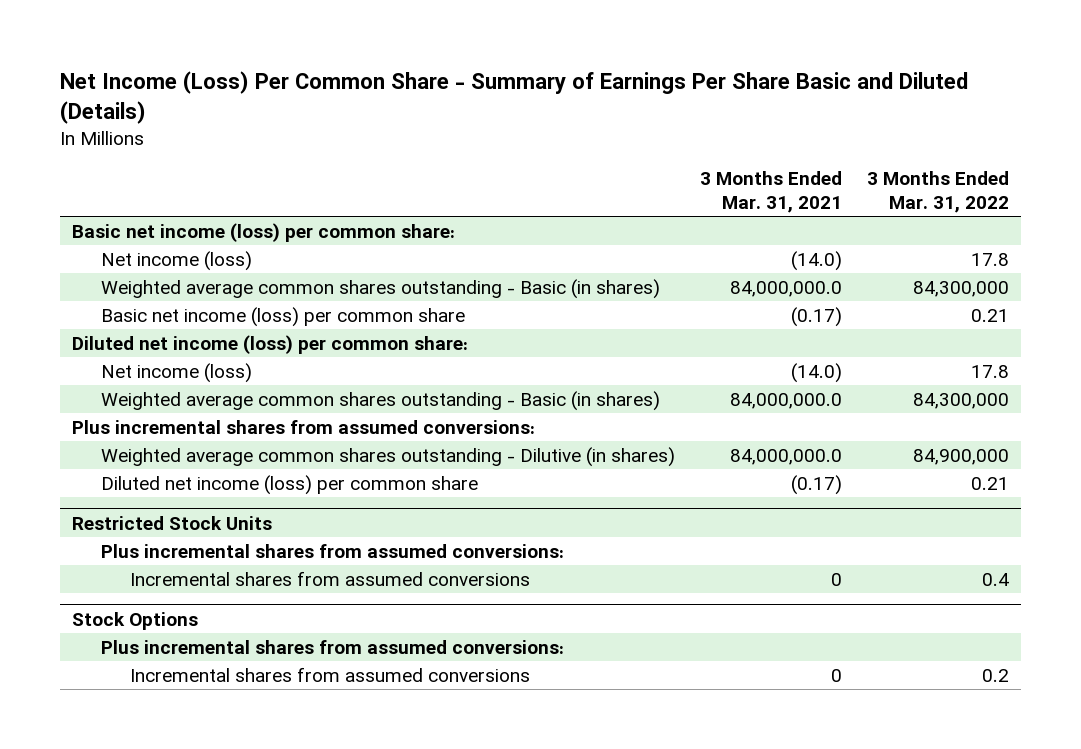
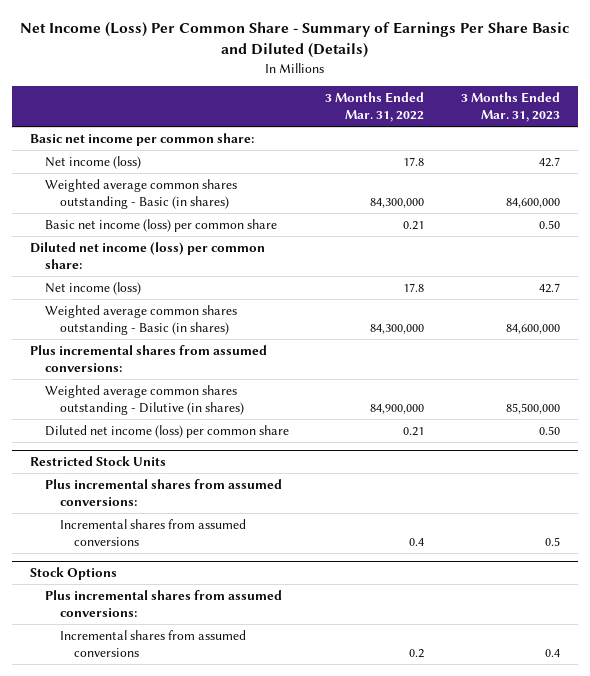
- | 3 Months Ended Mar. 31, 2021 | 3 Months Ended Mar. 31, 2022
+ | 3 Months Ended Mar. 31, 2022 | 3 Months Ended Mar. 31, 2023
- Basic net income (loss) per common share:
+ Basic net income per common share:

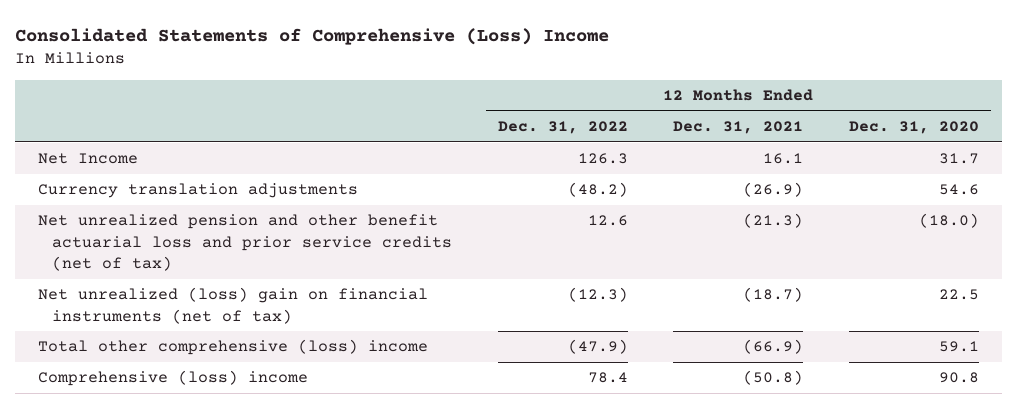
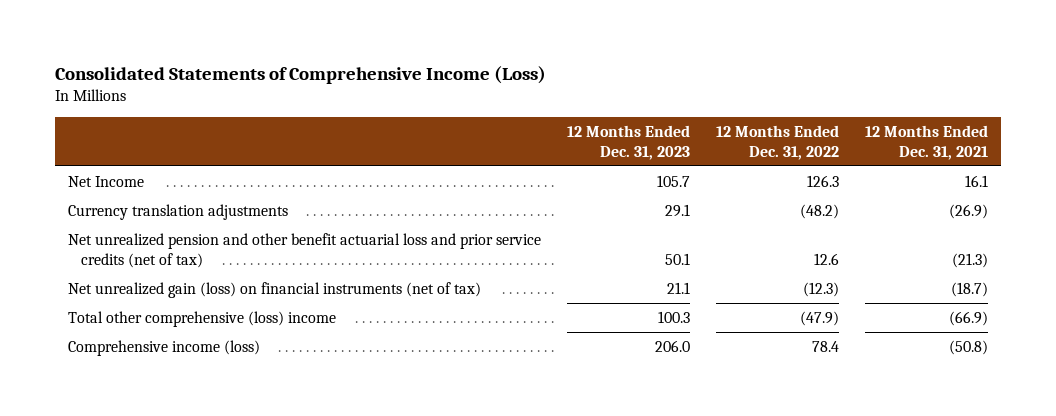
- Consolidated Statements of Comprehensive (Loss) Income
+ Consolidated Statements of Comprehensive Income (Loss)
- | 12 Months Ended Dec. 31, 2022 | 12 Months Ended Dec. 31, 2021 | 12 Months Ended Dec. 31, 2020
+ | 12 Months Ended Dec. 31, 2023 | 12 Months Ended Dec. 31, 2022 | 12 Months Ended Dec. 31, 2021
- Net unrealized (loss) gain on financial instruments (net of tax) | (12.3) | (18.7) | 22.5
+ Net unrealized gain (loss) on financial instruments (net of tax) | 21.1 | (12.3) | (18.7)
- Comprehensive (loss) income | 78.4 | (50.8) | 90.8
+ Comprehensive income (loss) | 206.0 | 78.4 | (50.8)

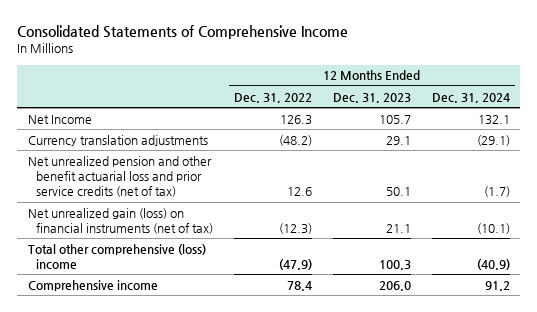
- Consolidated Statements of Comprehensive Income (Loss)
+ Consolidated Statements of Comprehensive Income
- | 12 Months Ended Dec. 31, 2023 | 12 Months Ended Dec. 31, 2022 | 12 Months Ended Dec. 31, 2021
+ | 12 Months Ended Dec. 31, 2022 | 12 Months Ended Dec. 31, 2023 | 12 Months Ended Dec. 31, 2024
- Comprehensive income (loss) | 206.0 | 78.4 | (50.8)
+ Comprehensive income | 78.4 | 206.0 | 91.2

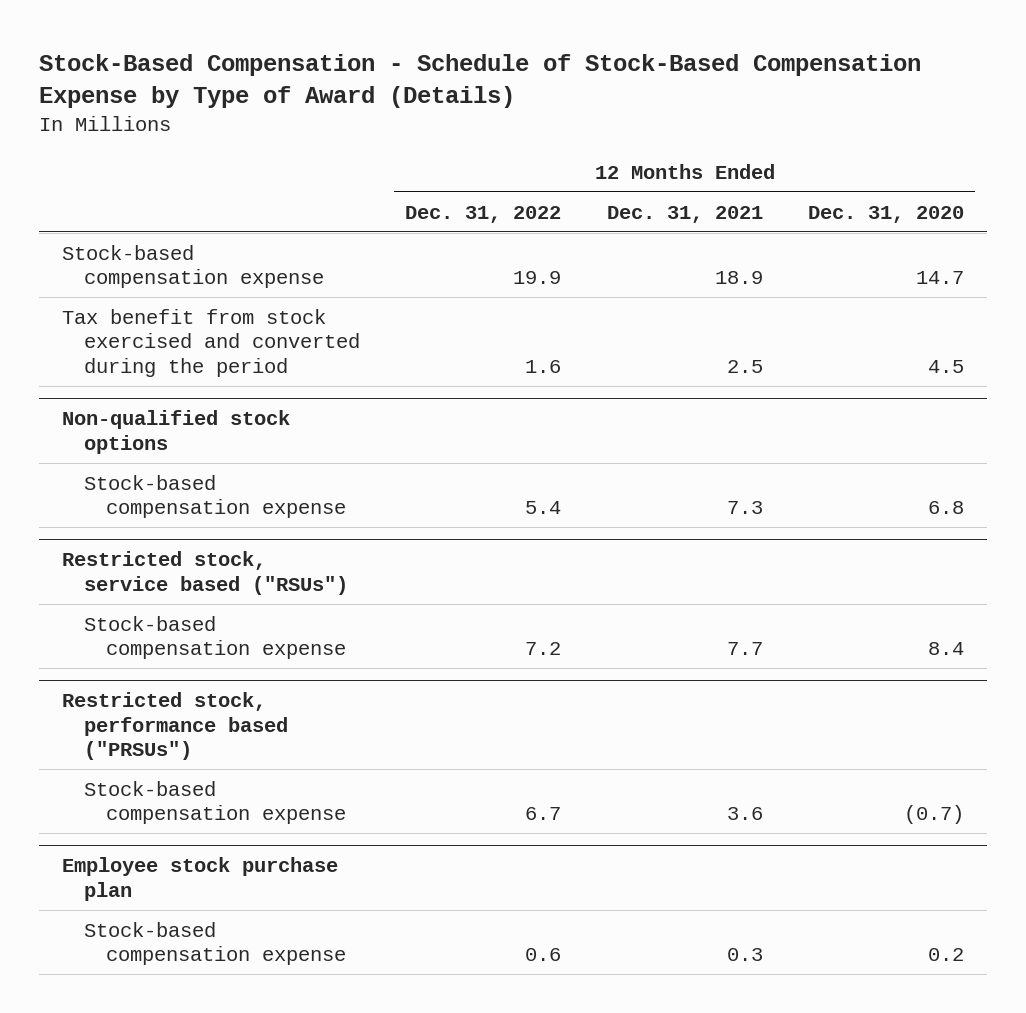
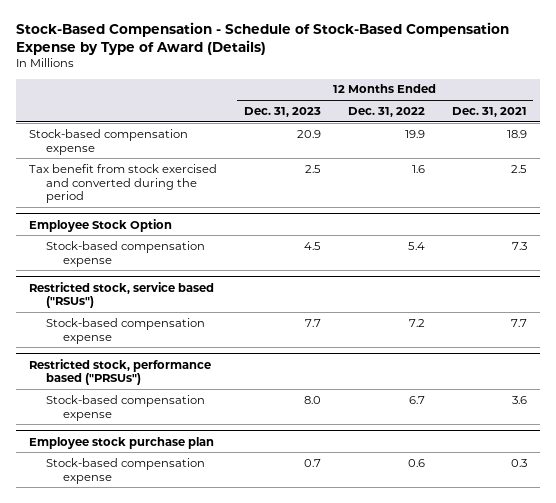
- | 12 Months Ended Dec. 31, 2022 | 12 Months Ended Dec. 31, 2021 | 12 Months Ended Dec. 31, 2020
+ | 12 Months Ended Dec. 31, 2023 | 12 Months Ended Dec. 31, 2022 | 12 Months Ended Dec. 31, 2021
- Non-qualified stock options
+ Employee Stock Option

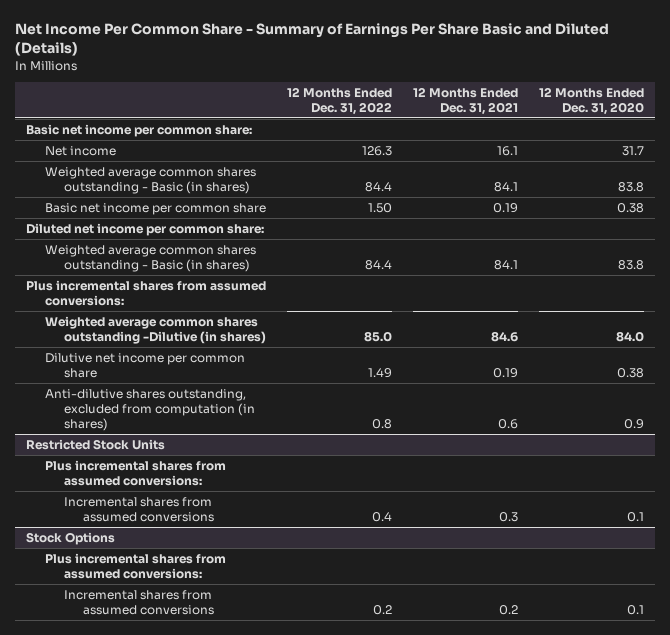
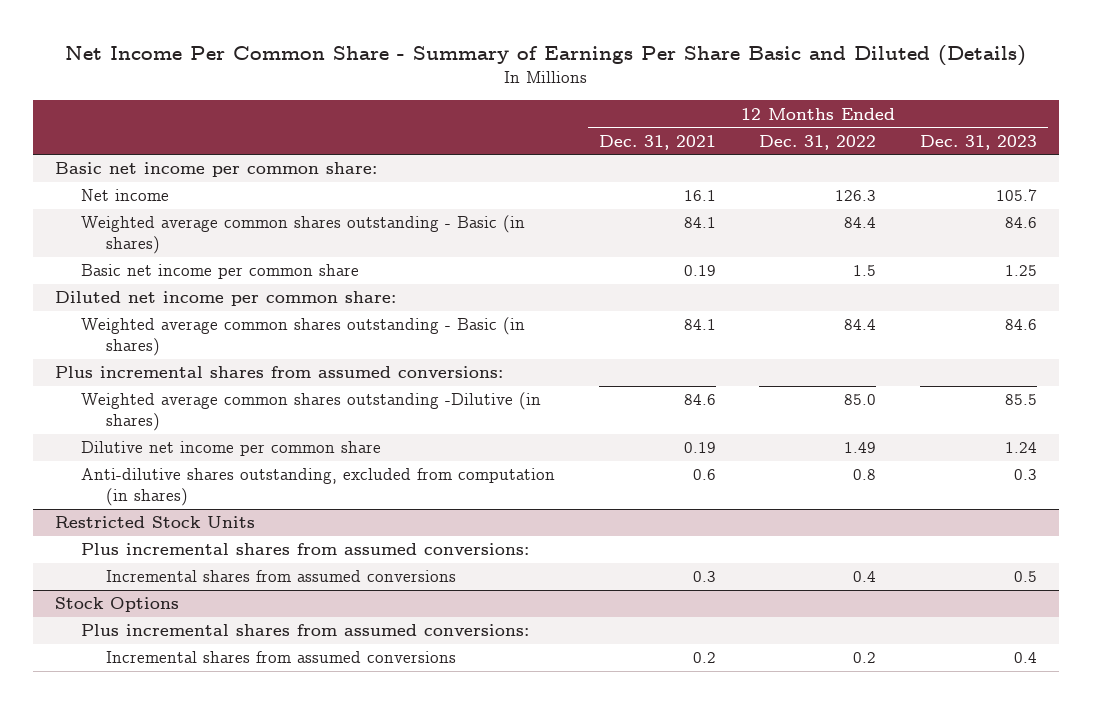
- | 12 Months Ended Dec. 31, 2022 | 12 Months Ended Dec. 31, 2021 | 12 Months Ended Dec. 31, 2020
+ | 12 Months Ended Dec. 31, 2021 | 12 Months Ended Dec. 31, 2022 | 12 Months Ended Dec. 31, 2023
- Basic net income per common share | 1.50 | 0.19 | 0.38
+ Basic net income per common share | 0.19 | 1.5 | 1.25

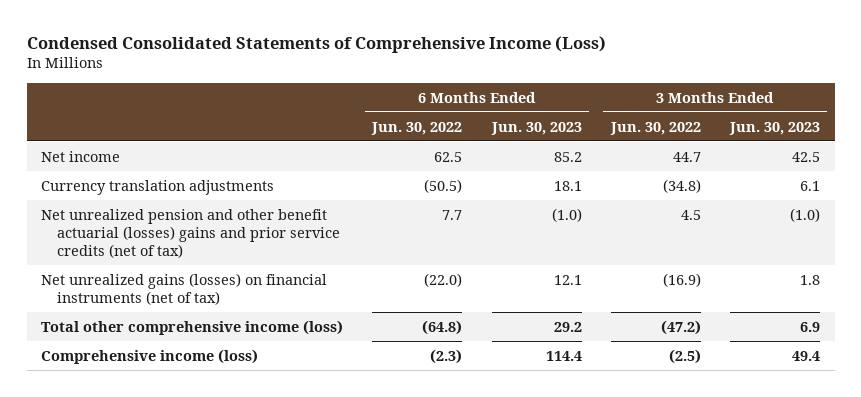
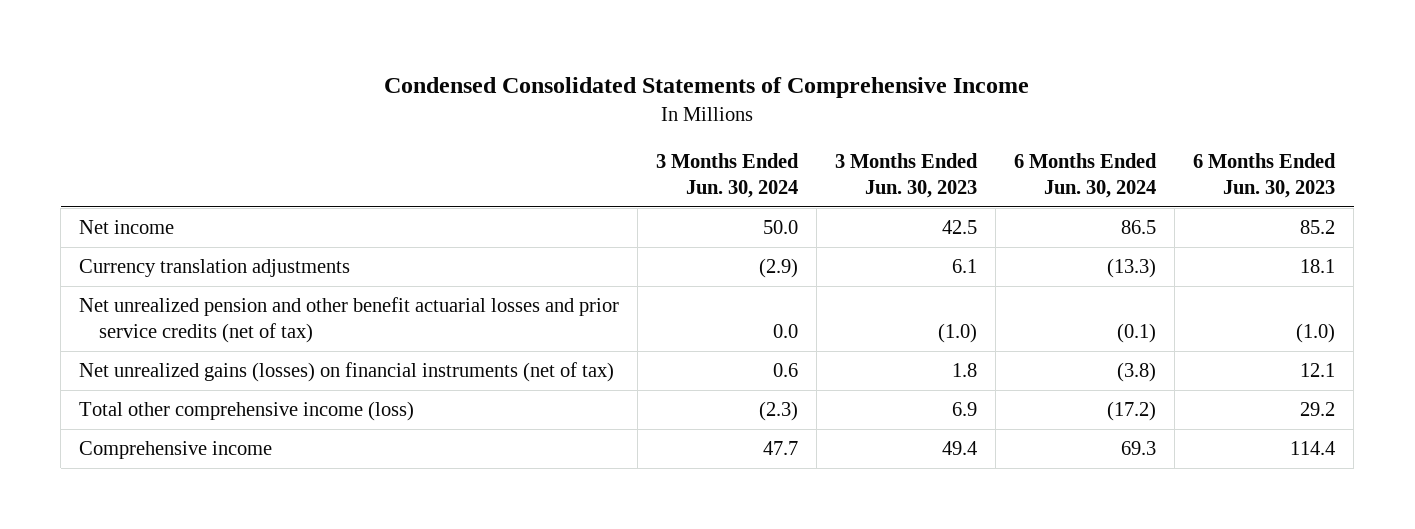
- Condensed Consolidated Statements of Comprehensive Income (Loss)
+ Condensed Consolidated Statements of Comprehensive Income
- | 6 Months Ended Jun. 30, 2022 | 6 Months Ended Jun. 30, 2023 | 3 Months Ended Jun. 30, 2022 | 3 Months Ended Jun. 30, 2023
+ | 3 Months Ended Jun. 30, 2024 | 3 Months Ended Jun. 30, 2023 | 6 Months Ended Jun. 30, 2024 | 6 Months Ended Jun. 30, 2023
- Net unrealized pension and other benefit actuarial (losses) gains and prior service credits (net of tax) | 7.7 | (1.0) | 4.5 | (1.0)
+ Net unrealized pension and other benefit actuarial losses and prior service credits (net of tax) | 0.0 | (1.0) | (0.1) | (1.0)
- Comprehensive income (loss) | (2.3) | 114.4 | (2.5) | 49.4
+ Comprehensive income | 47.7 | 49.4 | 69.3 | 114.4

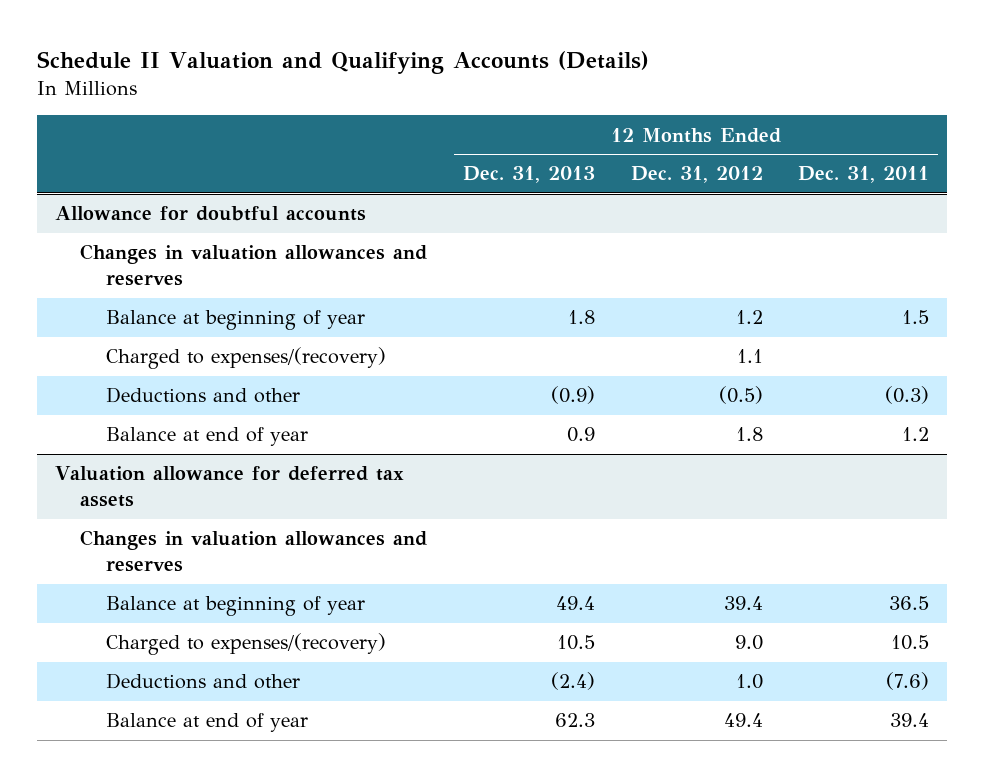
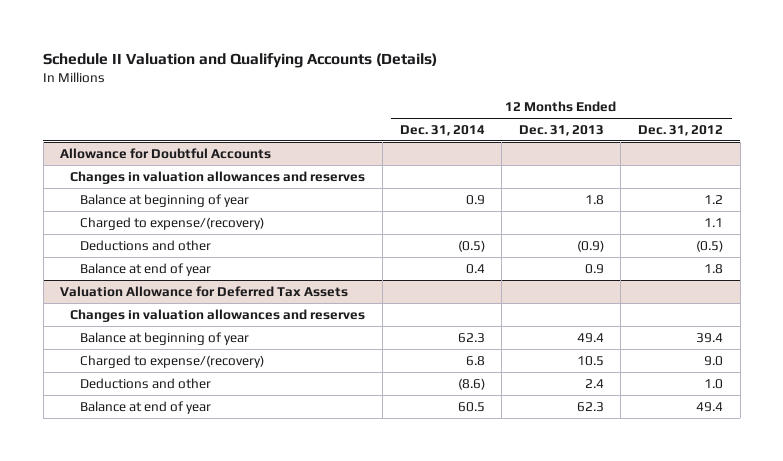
- | 12 Months Ended Dec. 31, 2013 | 12 Months Ended Dec. 31, 2012 | 12 Months Ended Dec. 31, 2011
+ | 12 Months Ended Dec. 31, 2014 | 12 Months Ended Dec. 31, 2013 | 12 Months Ended Dec. 31, 2012
- Allowance for doubtful accounts
+ Allowance for Doubtful Accounts
- Charged to expenses/(recovery) | | 1.1 |
+ Charged to expense/(recovery) | | | 1.1
- Valuation allowance for deferred tax assets
+ Valuation Allowance for Deferred Tax Assets
- Charged to expenses/(recovery) | 10.5 | 9.0 | 10.5
- Deductions and other | (2.4) | 1.0 | (7.6)
+ Charged to expense/(recovery) | 6.8 | 10.5 | 9.0
+ Deductions and other | (8.6) | 2.4 | 1.0

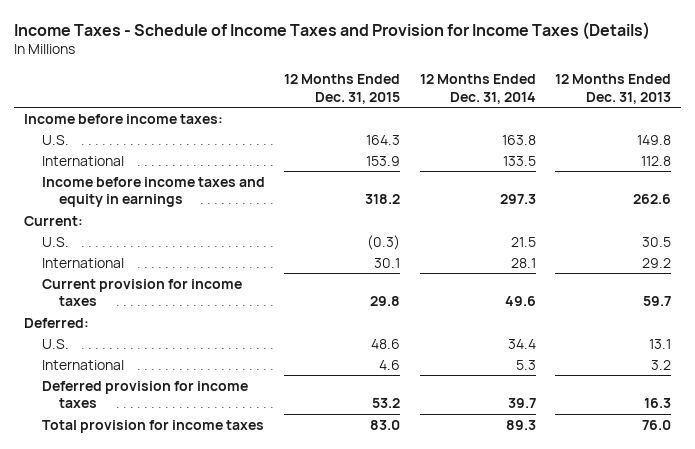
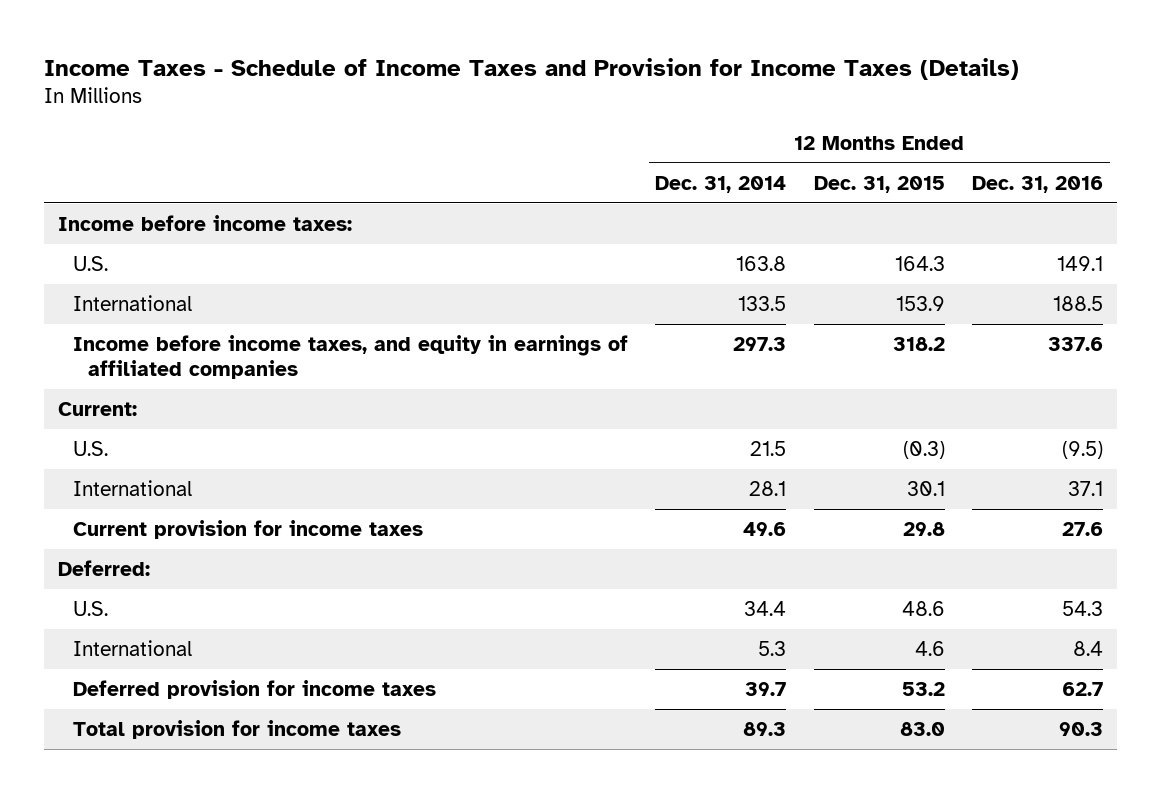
- | 12 Months Ended Dec. 31, 2015 | 12 Months Ended Dec. 31, 2014 | 12 Months Ended Dec. 31, 2013
+ | 12 Months Ended Dec. 31, 2014 | 12 Months Ended Dec. 31, 2015 | 12 Months Ended Dec. 31, 2016
- Income before income taxes and equity in earnings | 318.2 | 297.3 | 262.6
+ Income before income taxes, and equity in earnings of affiliated companies | 297.3 | 318.2 | 337.6

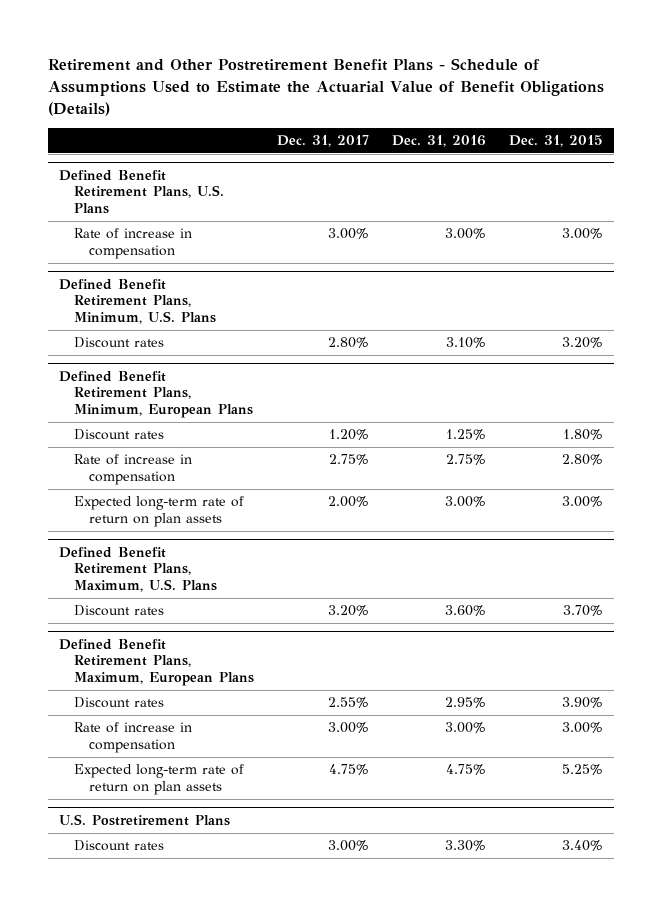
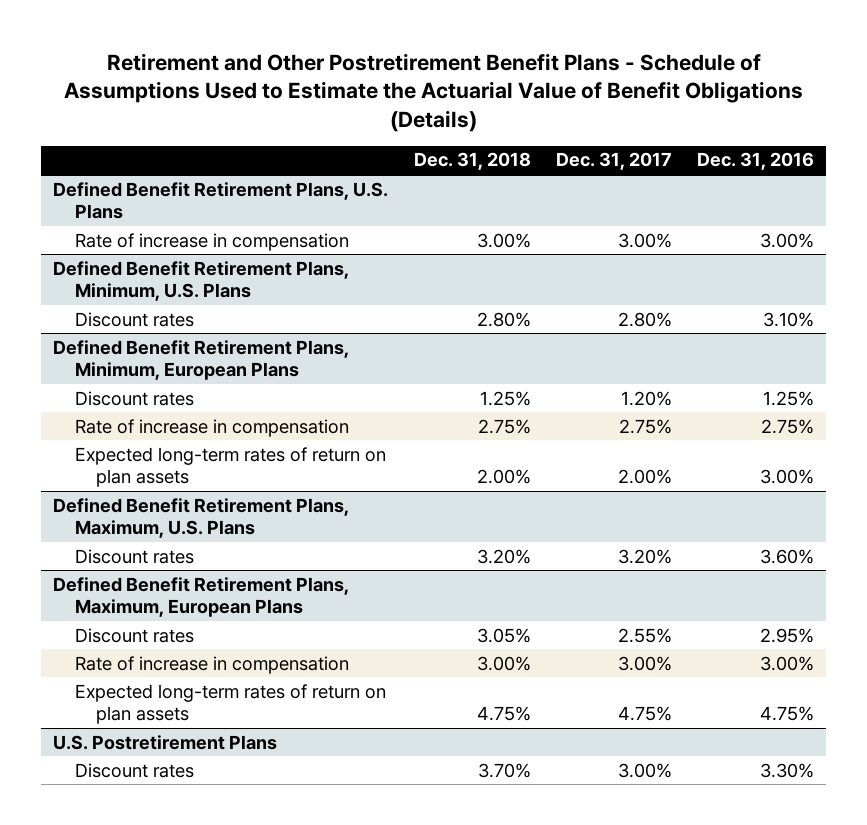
- | Dec. 31, 2017 | Dec. 31, 2016 | Dec. 31, 2015
+ | Dec. 31, 2018 | Dec. 31, 2017 | Dec. 31, 2016
@ Defined Benefit Retirement Plans, Minimum, European Plans
- Expected long-term rate of return on plan assets | 2.00% | 3.00% | 3.00%
+ Expected long-term rates of return on plan assets | 2.00% | 2.00% | 3.00%
@ Defined Benefit Retirement Plans, Maximum, European Plans
- Expected long-term rate of return on plan assets | 4.75% | 4.75% | 5.25%
+ Expected long-term rates of return on plan assets | 4.75% | 4.75% | 4.75%

